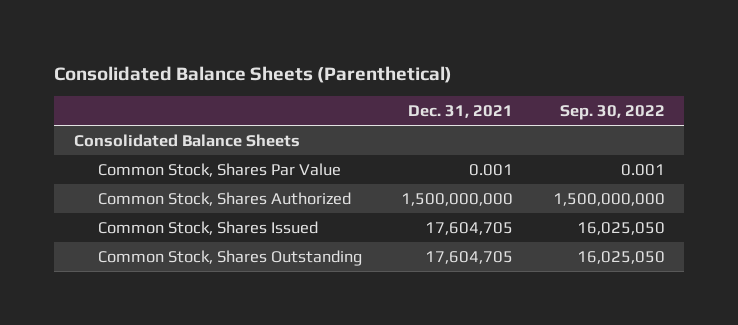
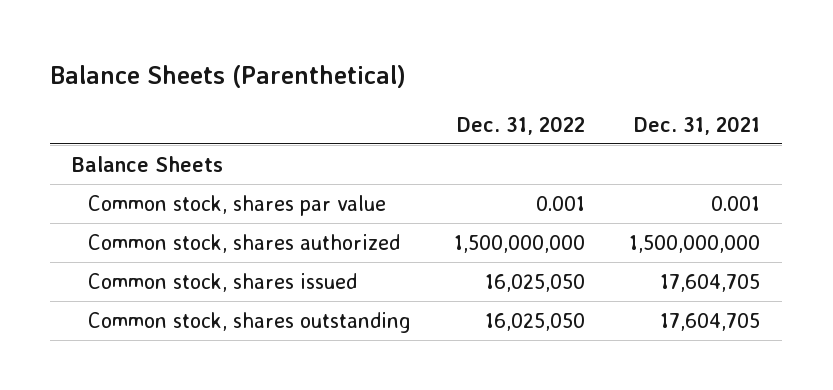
- Consolidated Balance Sheets (Parenthetical)
+ Balance Sheets (Parenthetical)
- | Dec. 31, 2021 | Sep. 30, 2022
+ | Dec. 31, 2022 | Dec. 31, 2021
- Consolidated Balance Sheets
- Common Stock, Shares Par Value | 0.001 | 0.001
- Common Stock, Shares Authorized | 1,500,000,000 | 1,500,000,000
- Common Stock, Shares Issued | 17,604,705 | 16,025,050
- Common Stock, Shares Outstanding | 17,604,705 | 16,025,050
+ Balance Sheets
+ Common stock, shares par value | 0.001 | 0.001
+ Common stock, shares authorized | 1,500,000,000 | 1,500,000,000
+ Common stock, shares issued | 16,025,050 | 17,604,705
+ Common stock, shares outstanding | 16,025,050 | 17,604,705

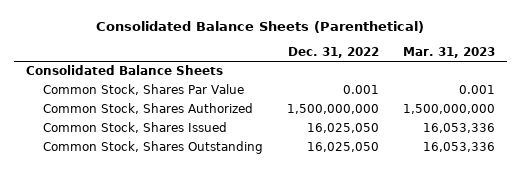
- Balance Sheets (Parenthetical)
+ Consolidated Balance Sheets (Parenthetical)
- | Dec. 31, 2022 | Dec. 31, 2021
+ | Dec. 31, 2022 | Mar. 31, 2023
- Balance Sheets
- Common stock, shares par value | 0.001 | 0.001
- Common stock, shares authorized | 1,500,000,000 | 1,500,000,000
- Common stock, shares issued | 16,025,050 | 17,604,705
- Common stock, shares outstanding | 16,025,050 | 17,604,705
+ Consolidated Balance Sheets
+ Common Stock, Shares Par Value | 0.001 | 0.001
+ Common Stock, Shares Authorized | 1,500,000,000 | 1,500,000,000
+ Common Stock, Shares Issued | 16,025,050 | 16,053,336
+ Common Stock, Shares Outstanding | 16,025,050 | 16,053,336

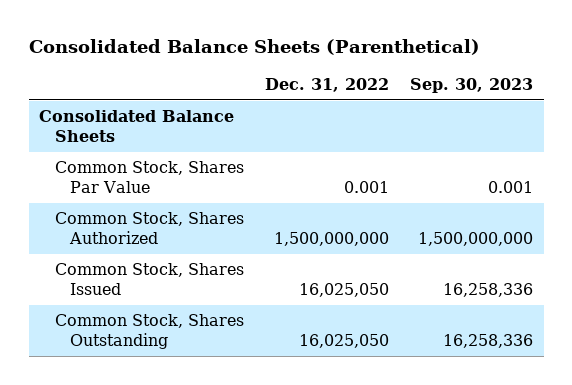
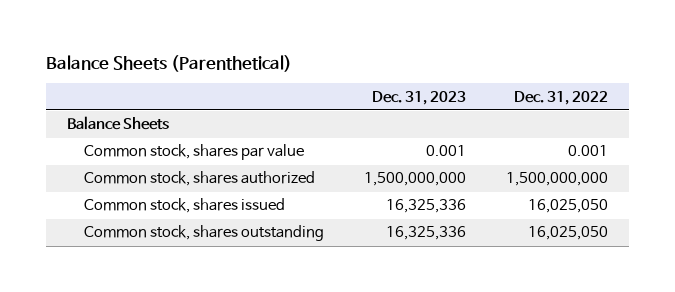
- Consolidated Balance Sheets (Parenthetical)
+ Balance Sheets (Parenthetical)
- | Dec. 31, 2022 | Sep. 30, 2023
+ | Dec. 31, 2023 | Dec. 31, 2022
- Consolidated Balance Sheets
- Common Stock, Shares Par Value | 0.001 | 0.001
- Common Stock, Shares Authorized | 1,500,000,000 | 1,500,000,000
- Common Stock, Shares Issued | 16,025,050 | 16,258,336
- Common Stock, Shares Outstanding | 16,025,050 | 16,258,336
+ Balance Sheets
+ Common stock, shares par value | 0.001 | 0.001
+ Common stock, shares authorized | 1,500,000,000 | 1,500,000,000
+ Common stock, shares issued | 16,325,336 | 16,025,050
+ Common stock, shares outstanding | 16,325,336 | 16,025,050

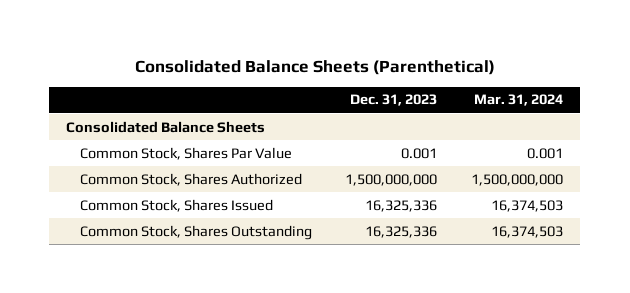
- Balance Sheets (Parenthetical)
+ Consolidated Balance Sheets (Parenthetical)
- | Dec. 31, 2023 | Dec. 31, 2022
+ | Dec. 31, 2023 | Mar. 31, 2024
- Balance Sheets
- Common stock, shares par value | 0.001 | 0.001
- Common stock, shares authorized | 1,500,000,000 | 1,500,000,000
- Common stock, shares issued | 16,325,336 | 16,025,050
- Common stock, shares outstanding | 16,325,336 | 16,025,050
+ Consolidated Balance Sheets
+ Common Stock, Shares Par Value | 0.001 | 0.001
+ Common Stock, Shares Authorized | 1,500,000,000 | 1,500,000,000
+ Common Stock, Shares Issued | 16,325,336 | 16,374,503
+ Common Stock, Shares Outstanding | 16,325,336 | 16,374,503

